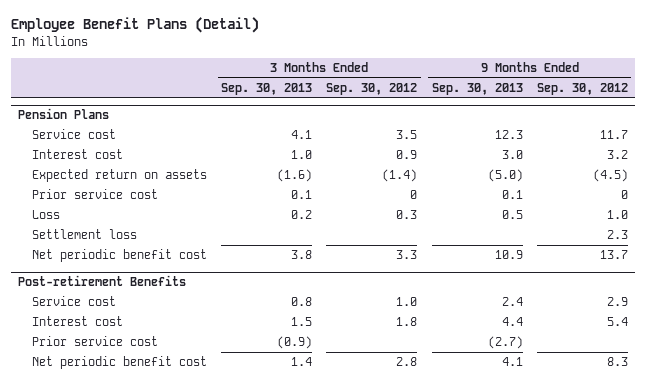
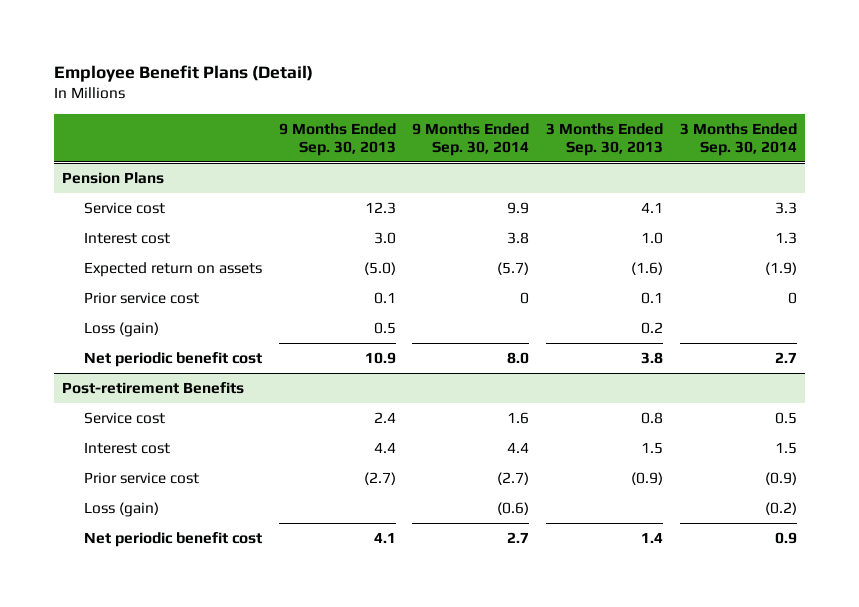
- | 3 Months Ended Sep. 30, 2013 | 3 Months Ended Sep. 30, 2012 | 9 Months Ended Sep. 30, 2013 | 9 Months Ended Sep. 30, 2012
+ | 9 Months Ended Sep. 30, 2013 | 9 Months Ended Sep. 30, 2014 | 3 Months Ended Sep. 30, 2013 | 3 Months Ended Sep. 30, 2014
@ Pension Plans
- Loss | 0.2 | 0.3 | 0.5 | 1.0
- Settlement loss | | | | 2.3
+ Loss (gain) | 0.5 | | 0.2 |
@ Post-retirement Benefits
+ Loss (gain) | | (0.6) | | (0.2)

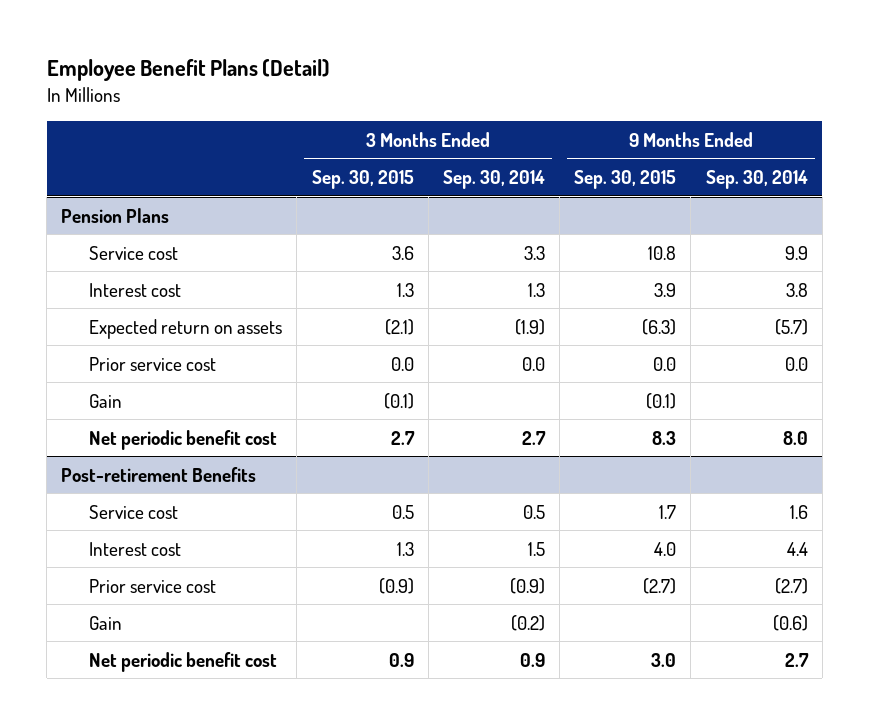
- | 9 Months Ended Sep. 30, 2013 | 9 Months Ended Sep. 30, 2014 | 3 Months Ended Sep. 30, 2013 | 3 Months Ended Sep. 30, 2014
+ | 3 Months Ended Sep. 30, 2015 | 3 Months Ended Sep. 30, 2014 | 9 Months Ended Sep. 30, 2015 | 9 Months Ended Sep. 30, 2014
@ Pension Plans
- Prior service cost | 0.1 | 0 | 0.1 | 0
- Loss (gain) | 0.5 | | 0.2 |
+ Prior service cost | 0.0 | 0.0 | 0.0 | 0.0
+ Gain | (0.1) | | (0.1) |
@ Post-retirement Benefits
- Loss (gain) | | (0.6) | | (0.2)
+ Gain | | (0.2) | | (0.6)

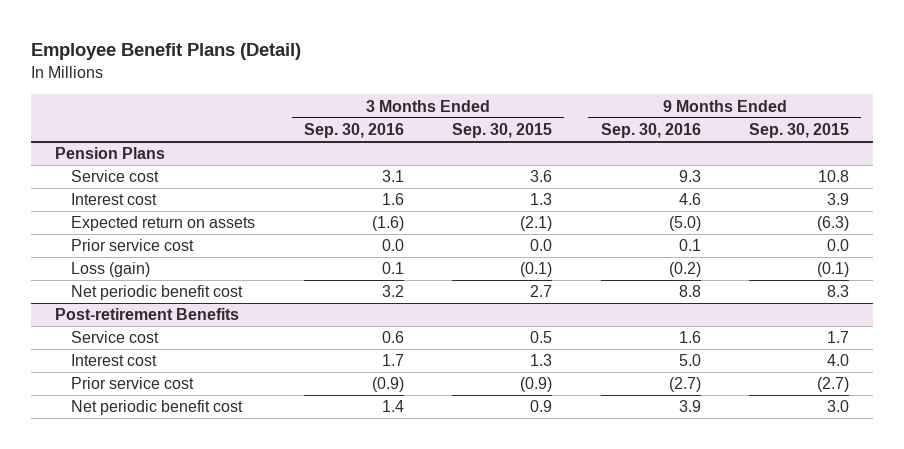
- | 3 Months Ended Sep. 30, 2015 | 3 Months Ended Sep. 30, 2014 | 9 Months Ended Sep. 30, 2015 | 9 Months Ended Sep. 30, 2014
+ | 3 Months Ended Sep. 30, 2016 | 3 Months Ended Sep. 30, 2015 | 9 Months Ended Sep. 30, 2016 | 9 Months Ended Sep. 30, 2015
@ Pension Plans
- Gain | (0.1) | | (0.1) |
+ Loss (gain) | 0.1 | (0.1) | (0.2) | (0.1)
@ Post-retirement Benefits
- Gain | | (0.2) | | (0.6)

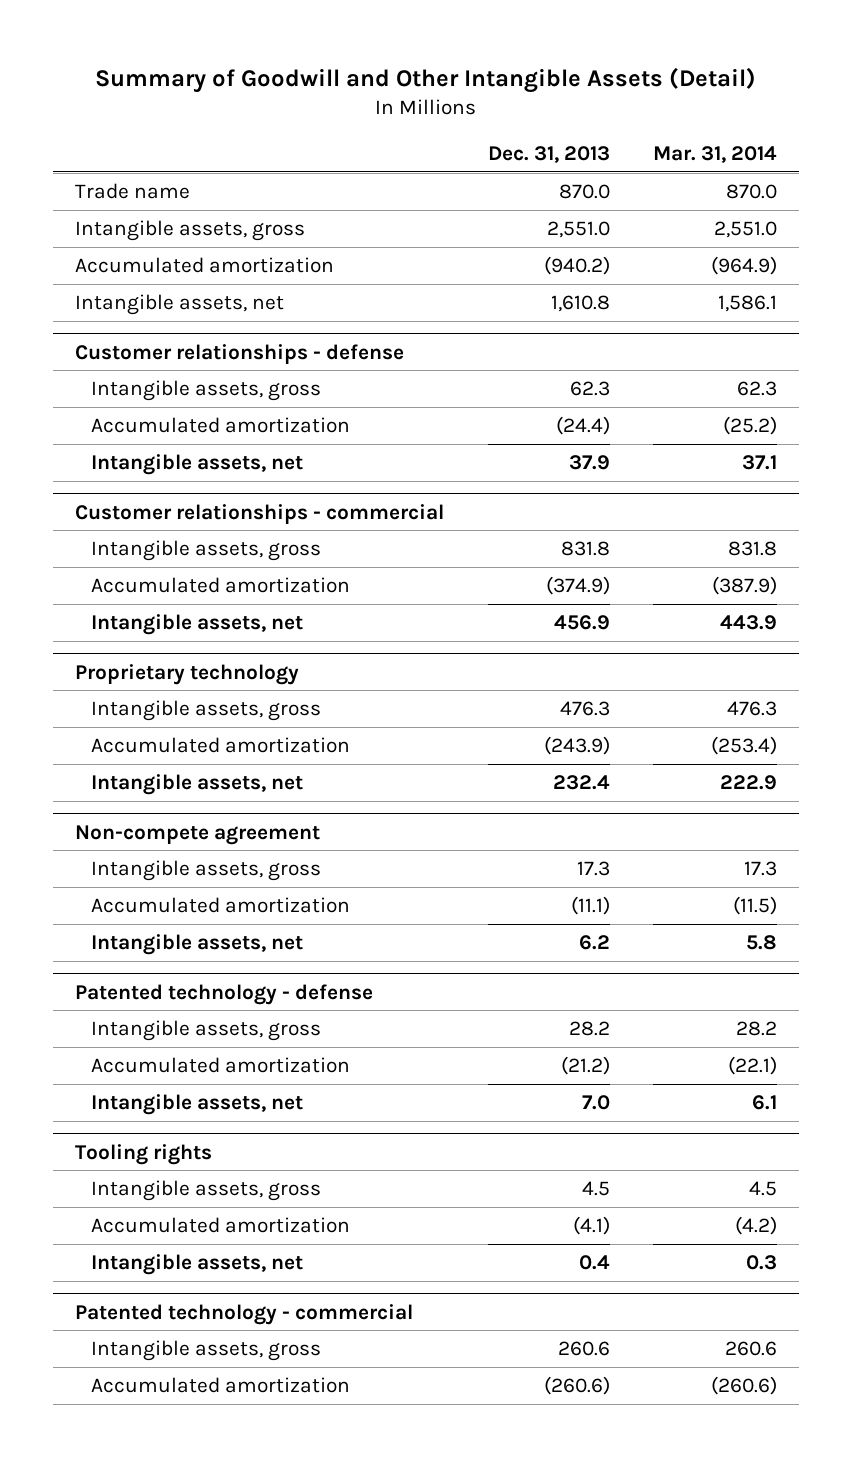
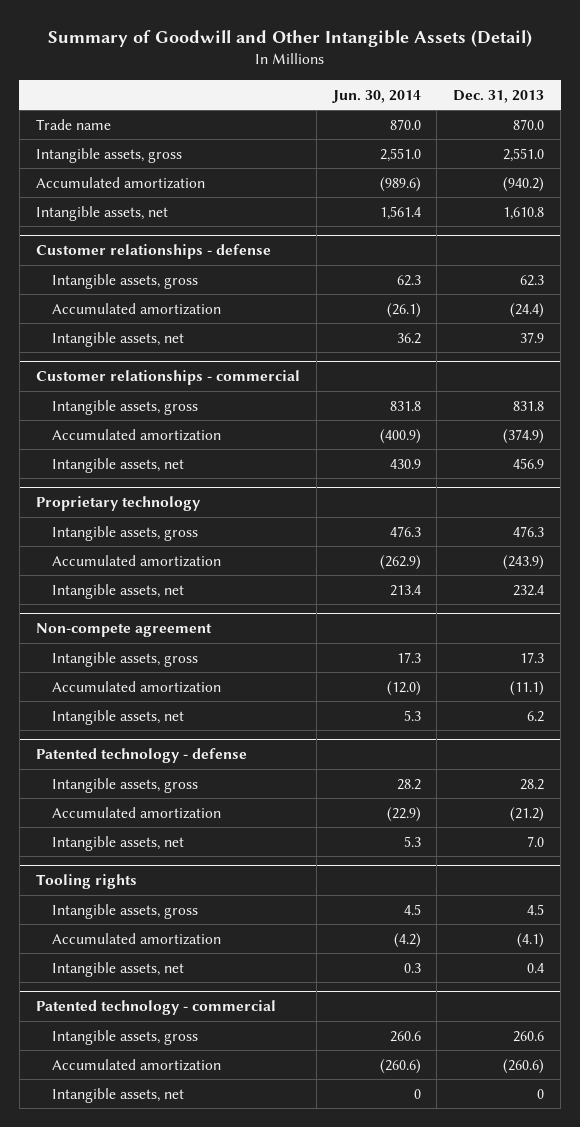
- | Dec. 31, 2013 | Mar. 31, 2014
+ | Jun. 30, 2014 | Dec. 31, 2013
@ Patented technology - commercial
+ Intangible assets, net | 0 | 0

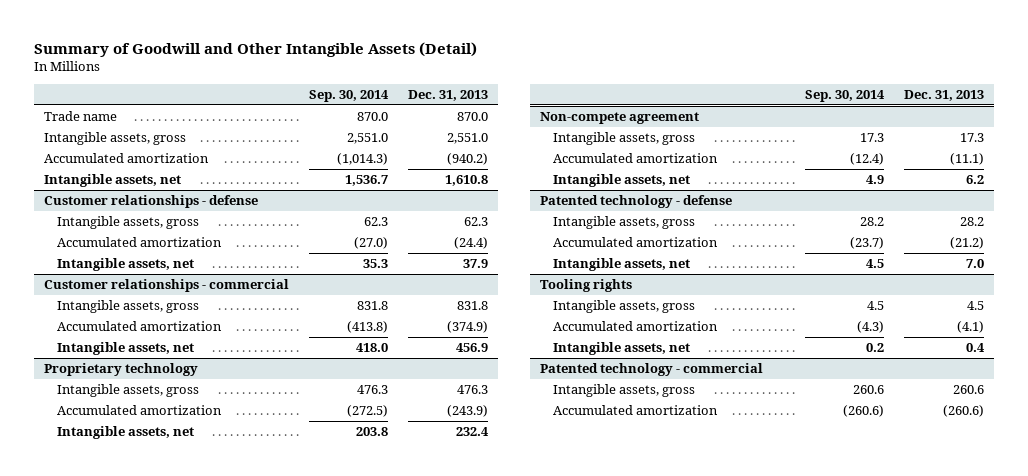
- | Jun. 30, 2014 | Dec. 31, 2013
+ | Sep. 30, 2014 | Dec. 31, 2013
@ Patented technology - commercial
- Intangible assets, net | 0 | 0

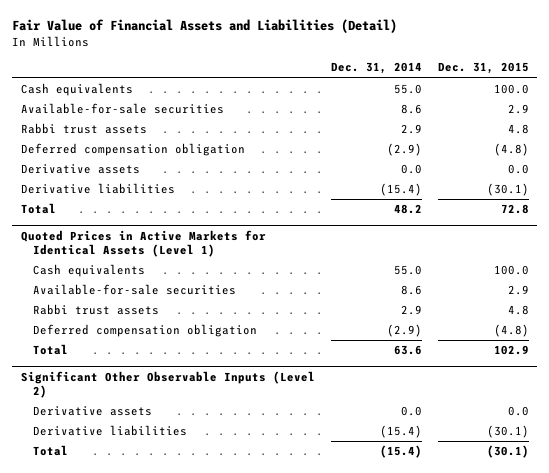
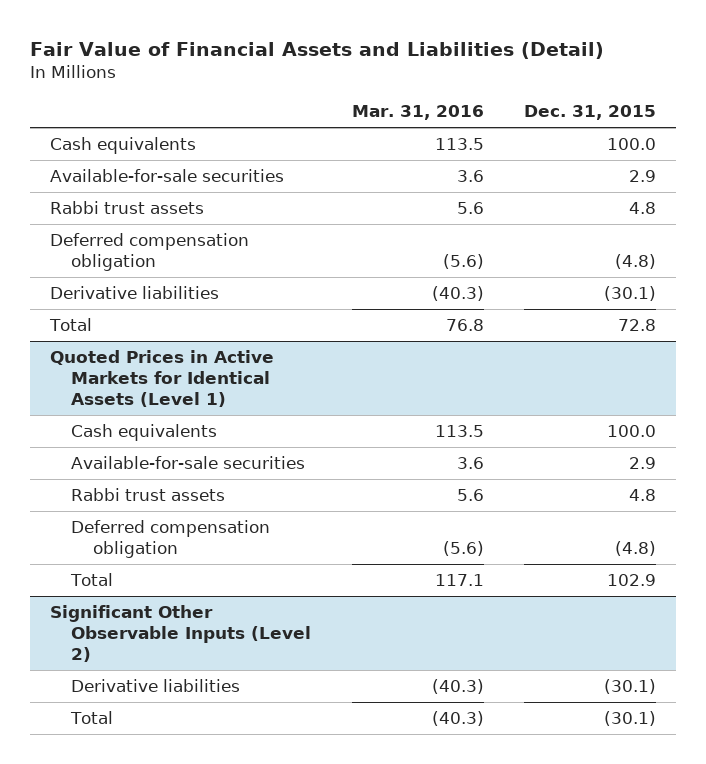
- | Dec. 31, 2014 | Dec. 31, 2015
+ | Mar. 31, 2016 | Dec. 31, 2015
- Derivative assets | 0.0 | 0.0
@ Significant Other Observable Inputs (Level 2)
- Derivative assets | 0.0 | 0.0

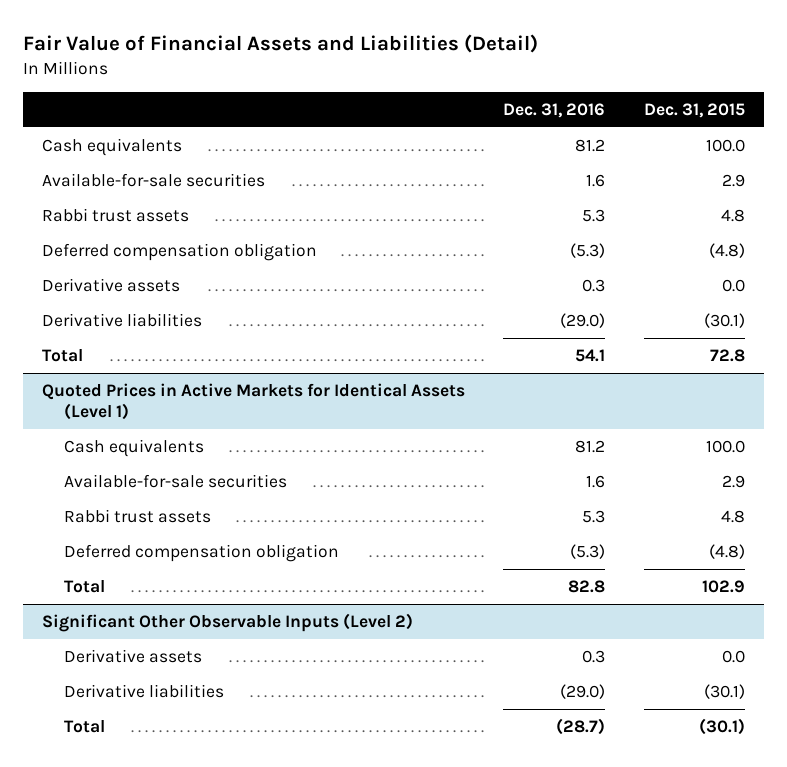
- | Mar. 31, 2016 | Dec. 31, 2015
+ | Dec. 31, 2016 | Dec. 31, 2015
+ Derivative assets | 0.3 | 0.0
@ Significant Other Observable Inputs (Level 2)
+ Derivative assets | 0.3 | 0.0

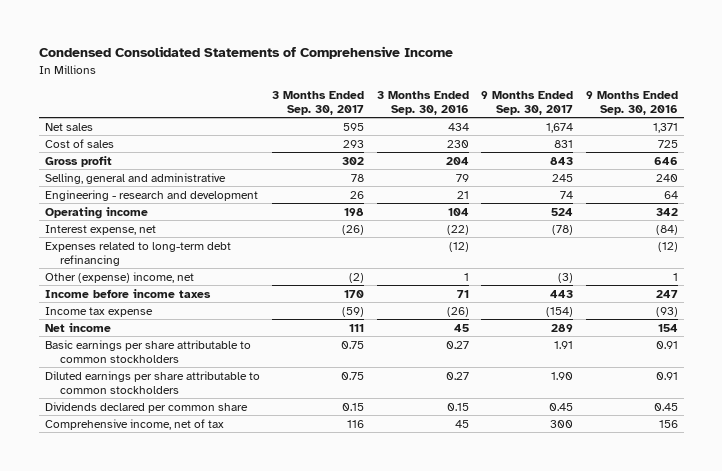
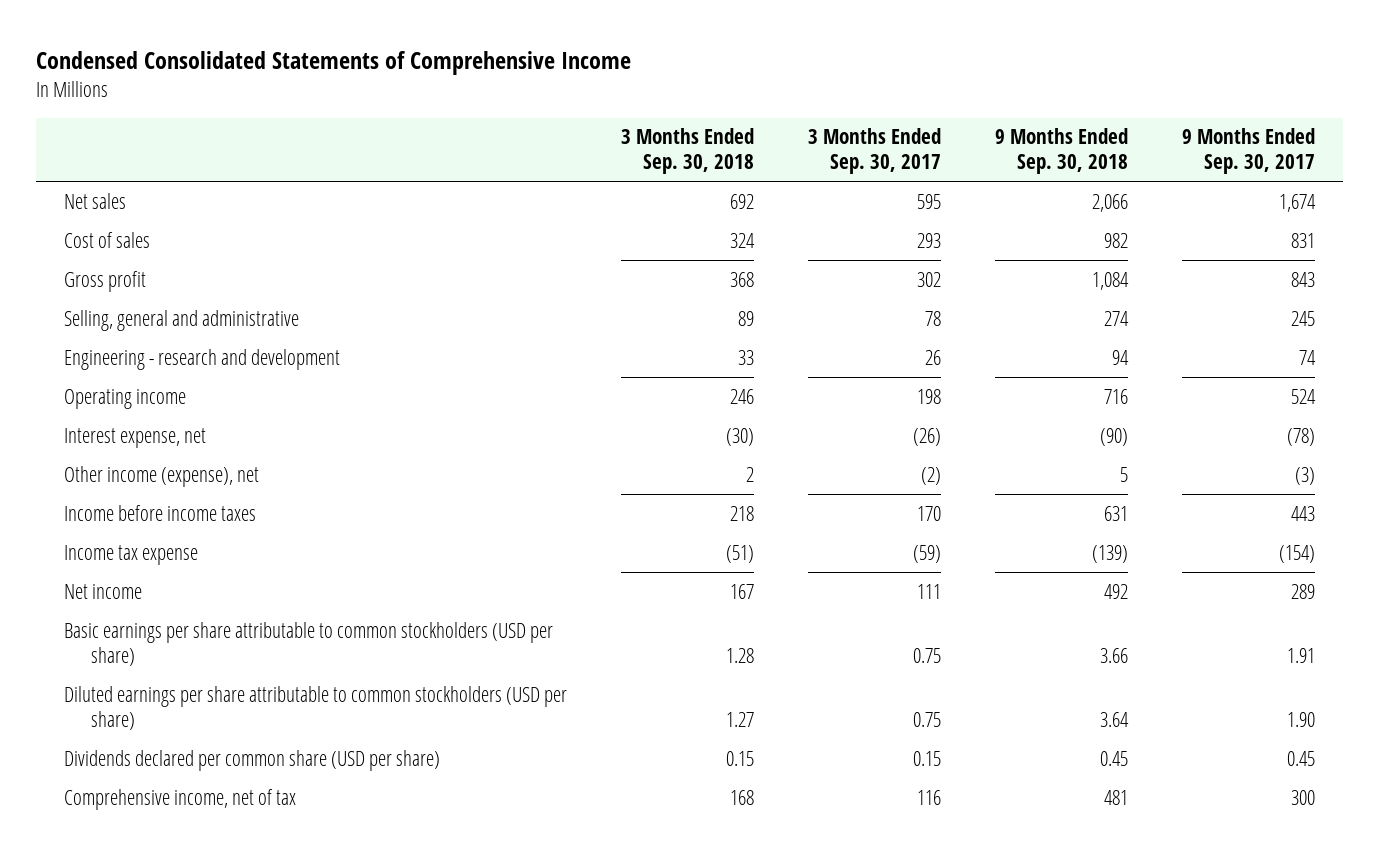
- | 3 Months Ended Sep. 30, 2017 | 3 Months Ended Sep. 30, 2016 | 9 Months Ended Sep. 30, 2017 | 9 Months Ended Sep. 30, 2016
+ | 3 Months Ended Sep. 30, 2018 | 3 Months Ended Sep. 30, 2017 | 9 Months Ended Sep. 30, 2018 | 9 Months Ended Sep. 30, 2017
- Expenses related to long-term debt refinancing | | (12) | | (12)
- Other (expense) income, net | (2) | 1 | (3) | 1
+ Other income (expense), net | 2 | (2) | 5 | (3)
- Basic earnings per share attributable to common stockholders | 0.75 | 0.27 | 1.91 | 0.91
- Diluted earnings per share attributable to common stockholders | 0.75 | 0.27 | 1.90 | 0.91
- Dividends declared per common share | 0.15 | 0.15 | 0.45 | 0.45
+ Basic earnings per share attributable to common stockholders (USD per share) | 1.28 | 0.75 | 3.66 | 1.91
+ Diluted earnings per share attributable to common stockholders (USD per share) | 1.27 | 0.75 | 3.64 | 1.90
+ Dividends declared per common share (USD per share) | 0.15 | 0.15 | 0.45 | 0.45

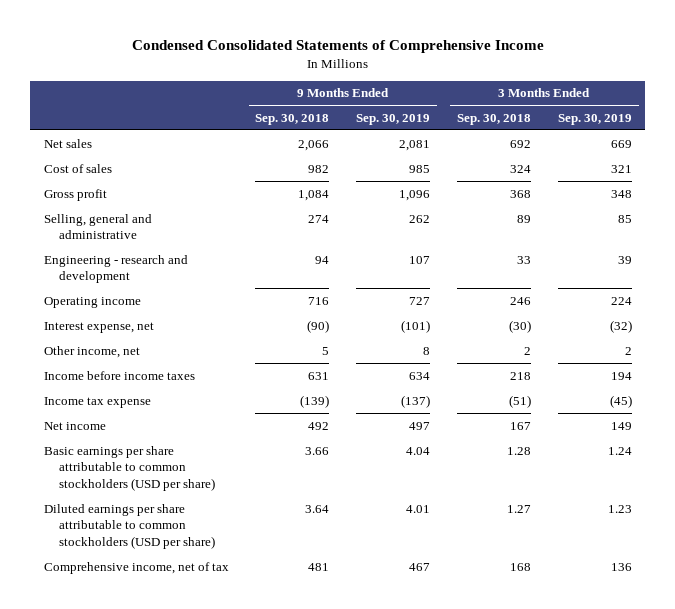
- | 3 Months Ended Sep. 30, 2018 | 3 Months Ended Sep. 30, 2017 | 9 Months Ended Sep. 30, 2018 | 9 Months Ended Sep. 30, 2017
+ | 9 Months Ended Sep. 30, 2018 | 9 Months Ended Sep. 30, 2019 | 3 Months Ended Sep. 30, 2018 | 3 Months Ended Sep. 30, 2019
- Other income (expense), net | 2 | (2) | 5 | (3)
+ Other income, net | 5 | 8 | 2 | 2
- Dividends declared per common share (USD per share) | 0.15 | 0.15 | 0.45 | 0.45

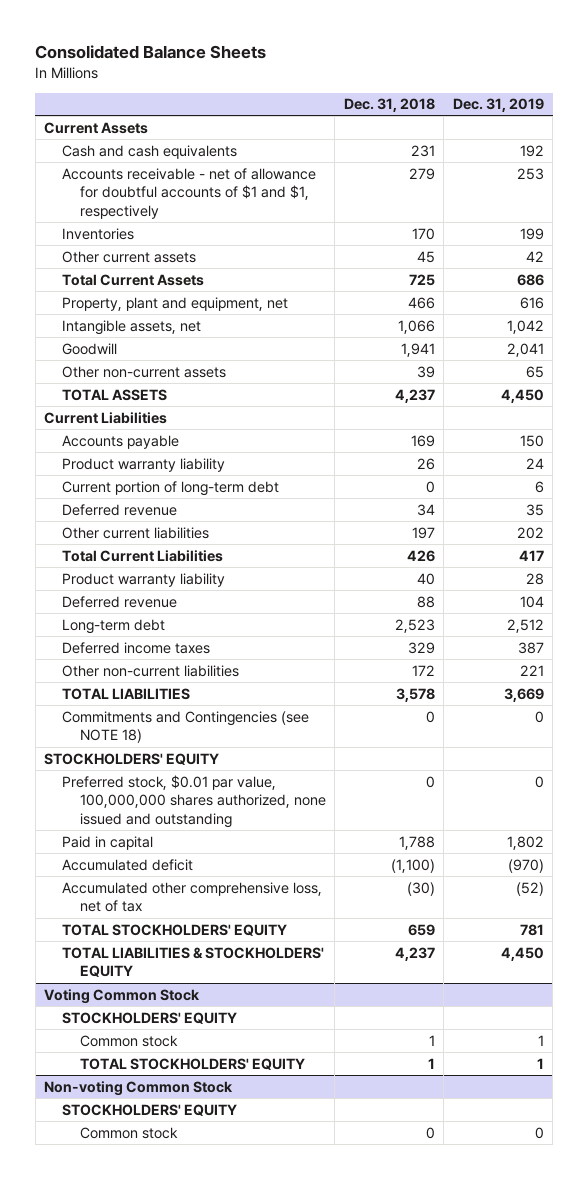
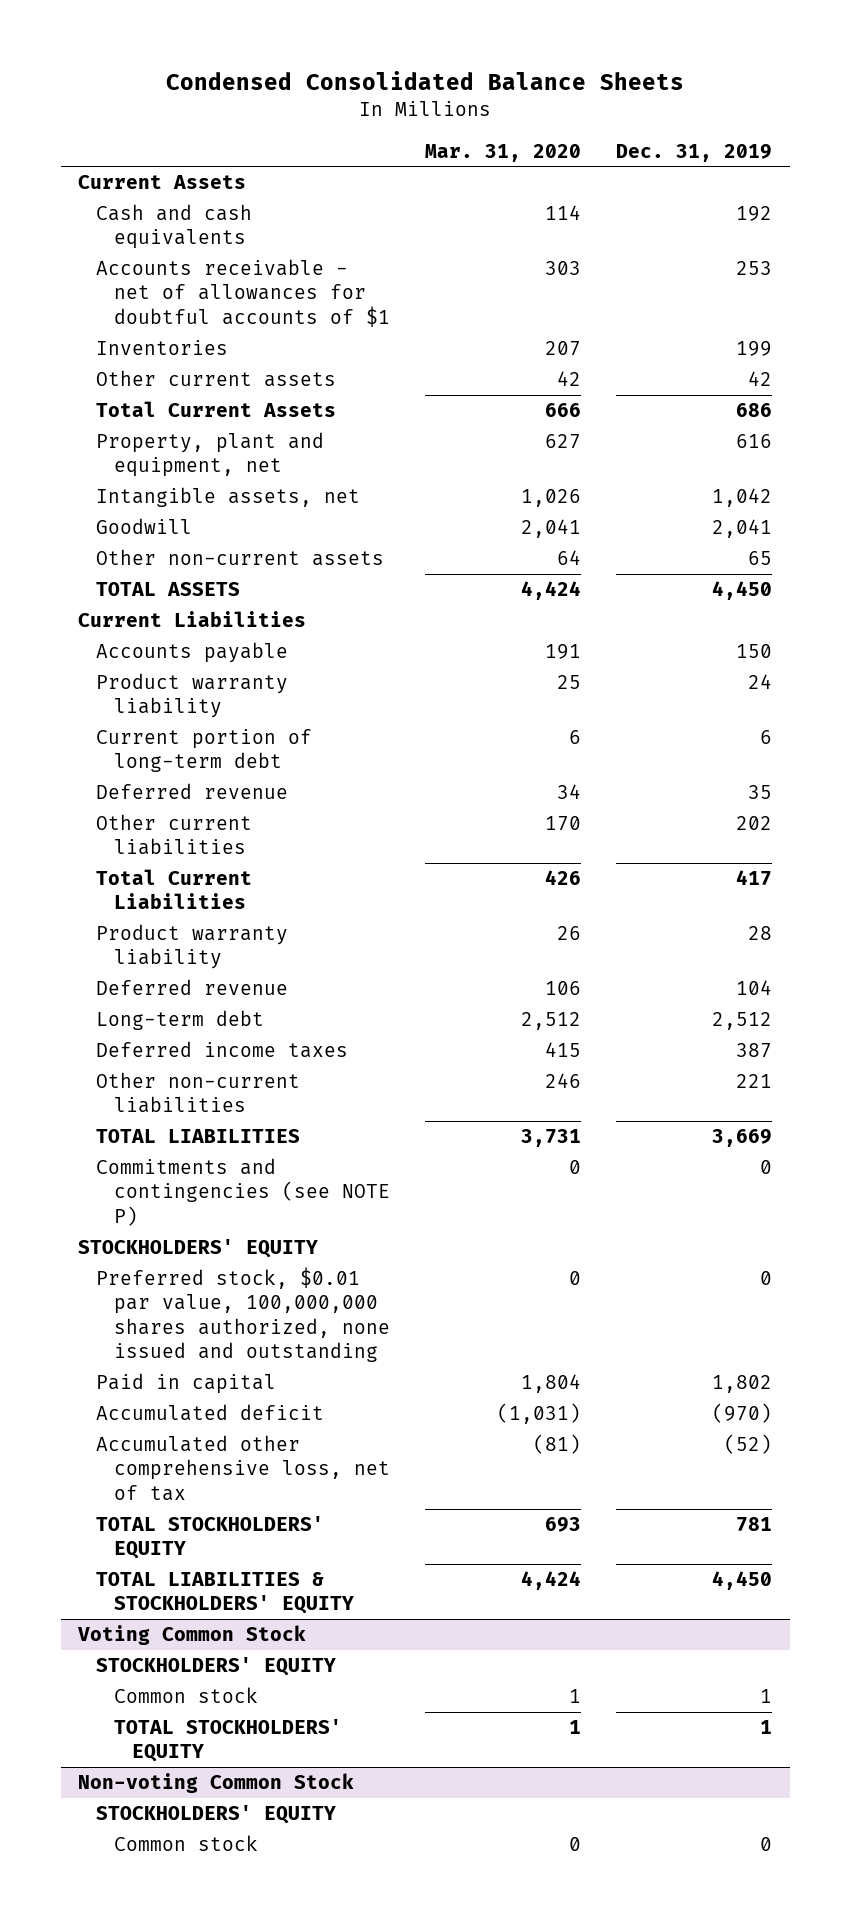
- Consolidated Balance Sheets
+ Condensed Consolidated Balance Sheets
- | Dec. 31, 2018 | Dec. 31, 2019
+ | Mar. 31, 2020 | Dec. 31, 2019
- Accounts receivable - net of allowance for doubtful accounts of $1 and $1, respectively | 279 | 253
+ Accounts receivable - net of allowances for doubtful accounts of $1 | 303 | 253
- Commitments and Contingencies (see NOTE 18) | 0 | 0
+ Commitments and contingencies (see NOTE P) | 0 | 0

